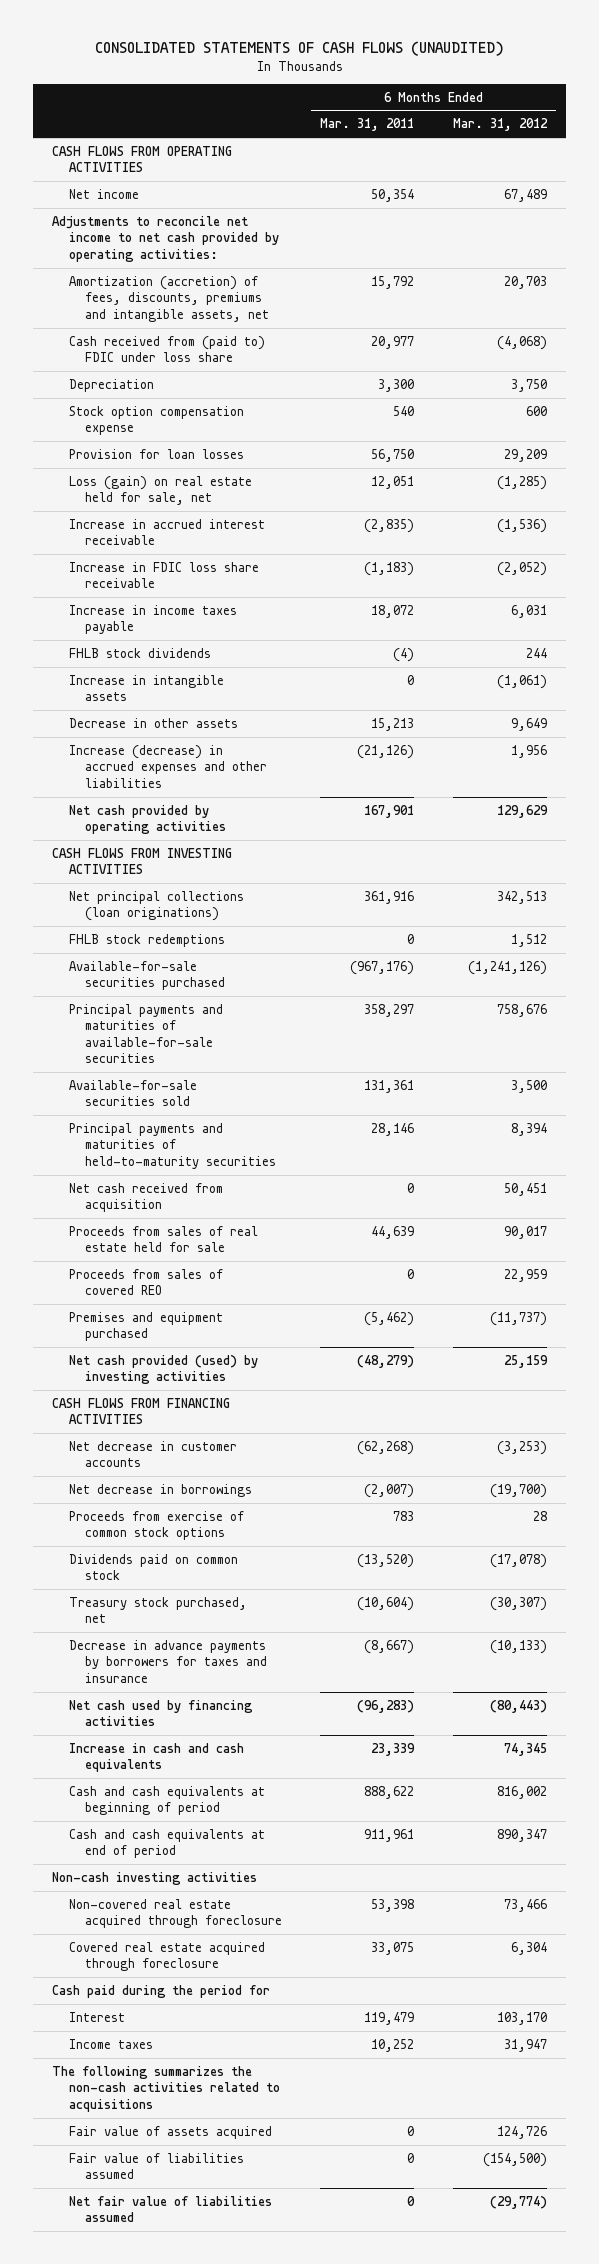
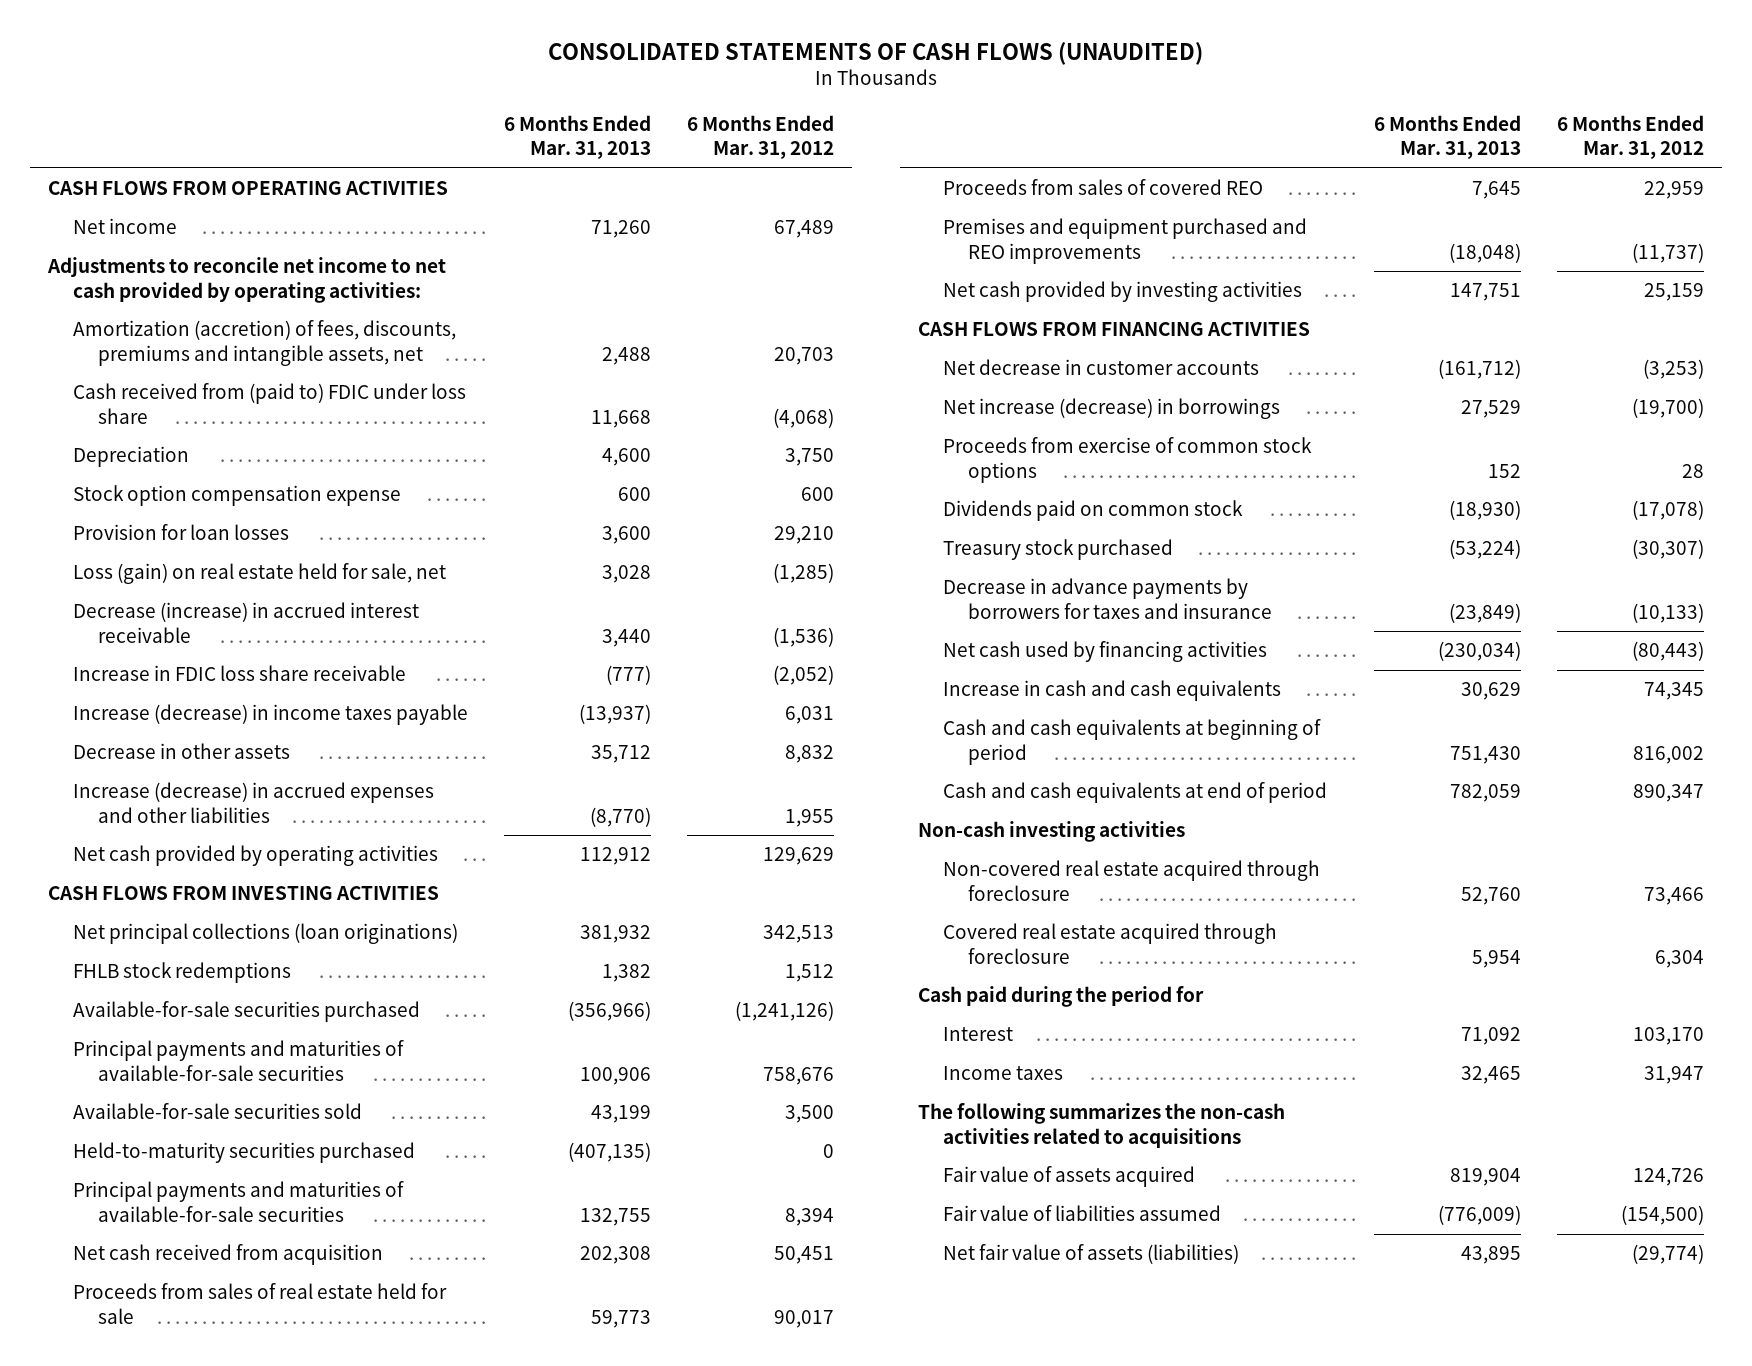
- | 6 Months Ended Mar. 31, 2011 | 6 Months Ended Mar. 31, 2012
+ | 6 Months Ended Mar. 31, 2013 | 6 Months Ended Mar. 31, 2012
- Provision for loan losses | 56,750 | 29,209
+ Provision for loan losses | 3,600 | 29,210
- Increase in accrued interest receivable | (2,835) | (1,536)
+ Decrease (increase) in accrued interest receivable | 3,440 | (1,536)
- Increase in income taxes payable | 18,072 | 6,031
- FHLB stock dividends | (4) | 244
- Increase in intangible assets | 0 | (1,061)
- Decrease in other assets | 15,213 | 9,649
- Increase (decrease) in accrued expenses and other liabilities | (21,126) | 1,956
+ Increase (decrease) in income taxes payable | (13,937) | 6,031
+ Decrease in other assets | 35,712 | 8,832
+ Increase (decrease) in accrued expenses and other liabilities | (8,770) | 1,955
- Principal payments and maturities of held-to-maturity securities | 28,146 | 8,394
+ Held-to-maturity securities purchased | (407,135) | 0
+ Principal payments and maturities of available-for-sale securities | 132,755 | 8,394
- Premises and equipment purchased | (5,462) | (11,737)
- Net cash provided (used) by investing activities | (48,279) | 25,159
+ Premises and equipment purchased and REO improvements | (18,048) | (11,737)
+ Net cash provided by investing activities | 147,751 | 25,159
- Net decrease in borrowings | (2,007) | (19,700)
+ Net increase (decrease) in borrowings | 27,529 | (19,700)
- Treasury stock purchased, net | (10,604) | (30,307)
+ Treasury stock purchased | (53,224) | (30,307)
- Net fair value of liabilities assumed | 0 | (29,774)
+ Net fair value of assets (liabilities) | 43,895 | (29,774)

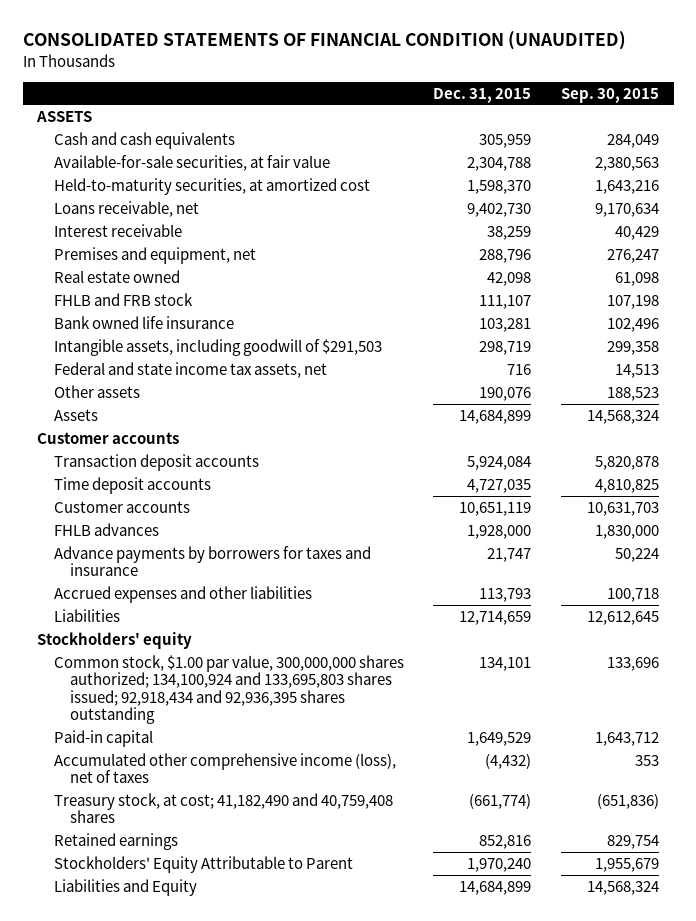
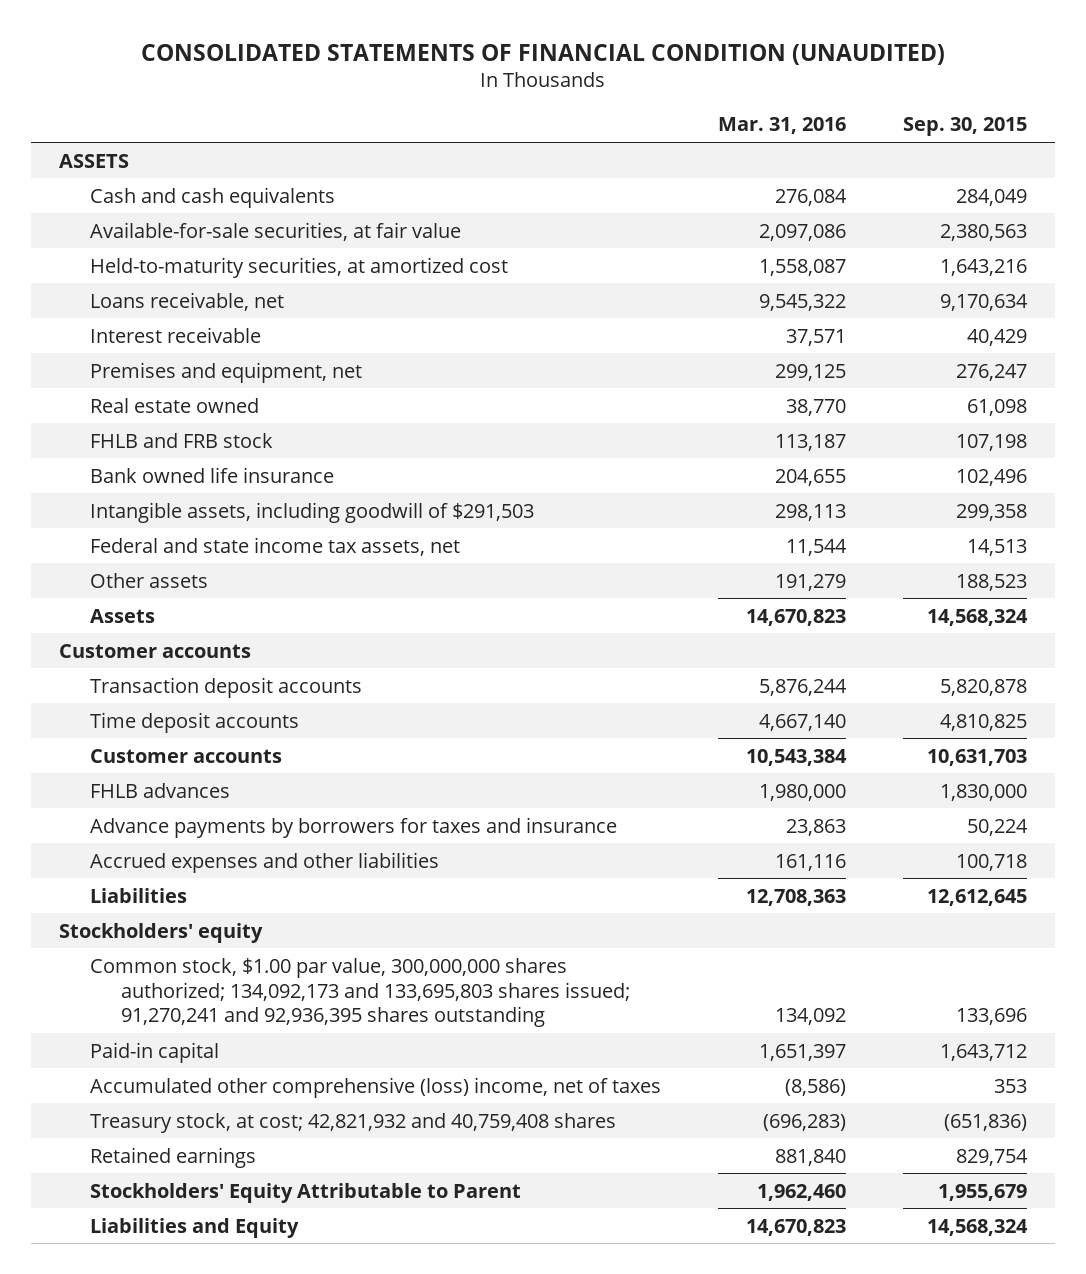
- | Dec. 31, 2015 | Sep. 30, 2015
+ | Mar. 31, 2016 | Sep. 30, 2015
- Common stock, $1.00 par value, 300,000,000 shares authorized; 134,100,924 and 133,695,803 shares issued; 92,918,434 and 92,936,395 shares outstanding | 134,101 | 133,696
+ Common stock, $1.00 par value, 300,000,000 shares authorized; 134,092,173 and 133,695,803 shares issued; 91,270,241 and 92,936,395 shares outstanding | 134,092 | 133,696
- Accumulated other comprehensive income (loss), net of taxes | (4,432) | 353
- Treasury stock, at cost; 41,182,490 and 40,759,408 shares | (661,774) | (651,836)
+ Accumulated other comprehensive (loss) income, net of taxes | (8,586) | 353
+ Treasury stock, at cost; 42,821,932 and 40,759,408 shares | (696,283) | (651,836)

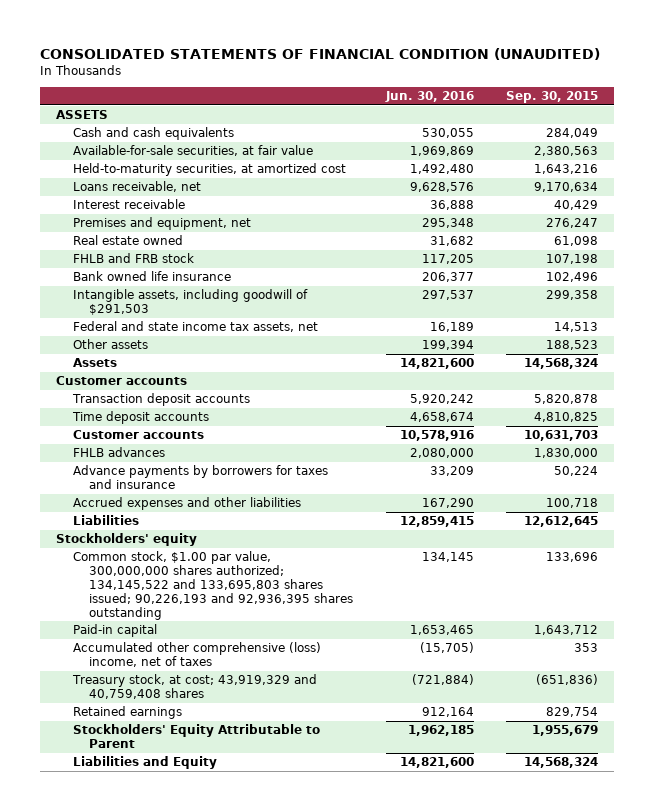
- | Mar. 31, 2016 | Sep. 30, 2015
+ | Jun. 30, 2016 | Sep. 30, 2015
- Common stock, $1.00 par value, 300,000,000 shares authorized; 134,092,173 and 133,695,803 shares issued; 91,270,241 and 92,936,395 shares outstanding | 134,092 | 133,696
+ Common stock, $1.00 par value, 300,000,000 shares authorized; 134,145,522 and 133,695,803 shares issued; 90,226,193 and 92,936,395 shares outstanding | 134,145 | 133,696
- Treasury stock, at cost; 42,821,932 and 40,759,408 shares | (696,283) | (651,836)
+ Treasury stock, at cost; 43,919,329 and 40,759,408 shares | (721,884) | (651,836)

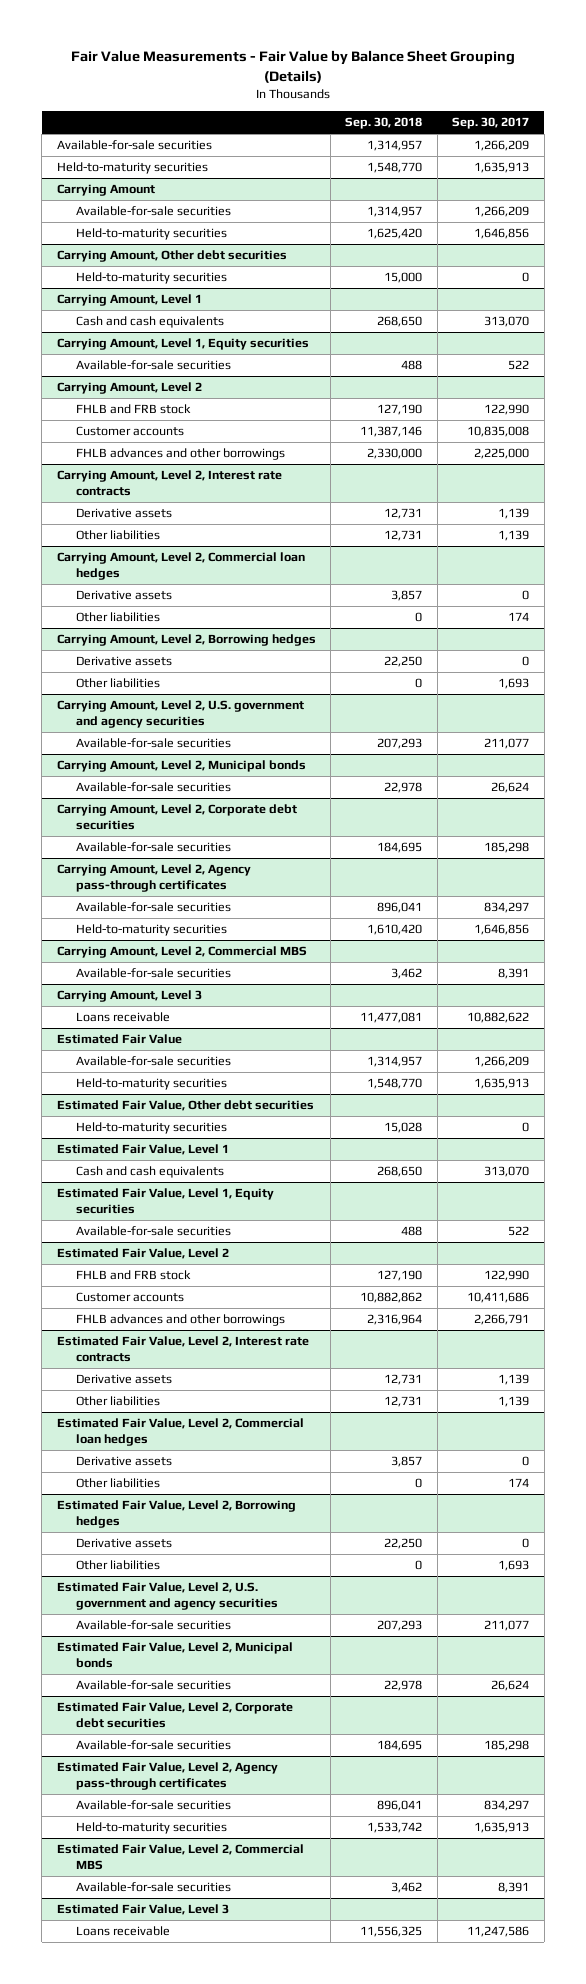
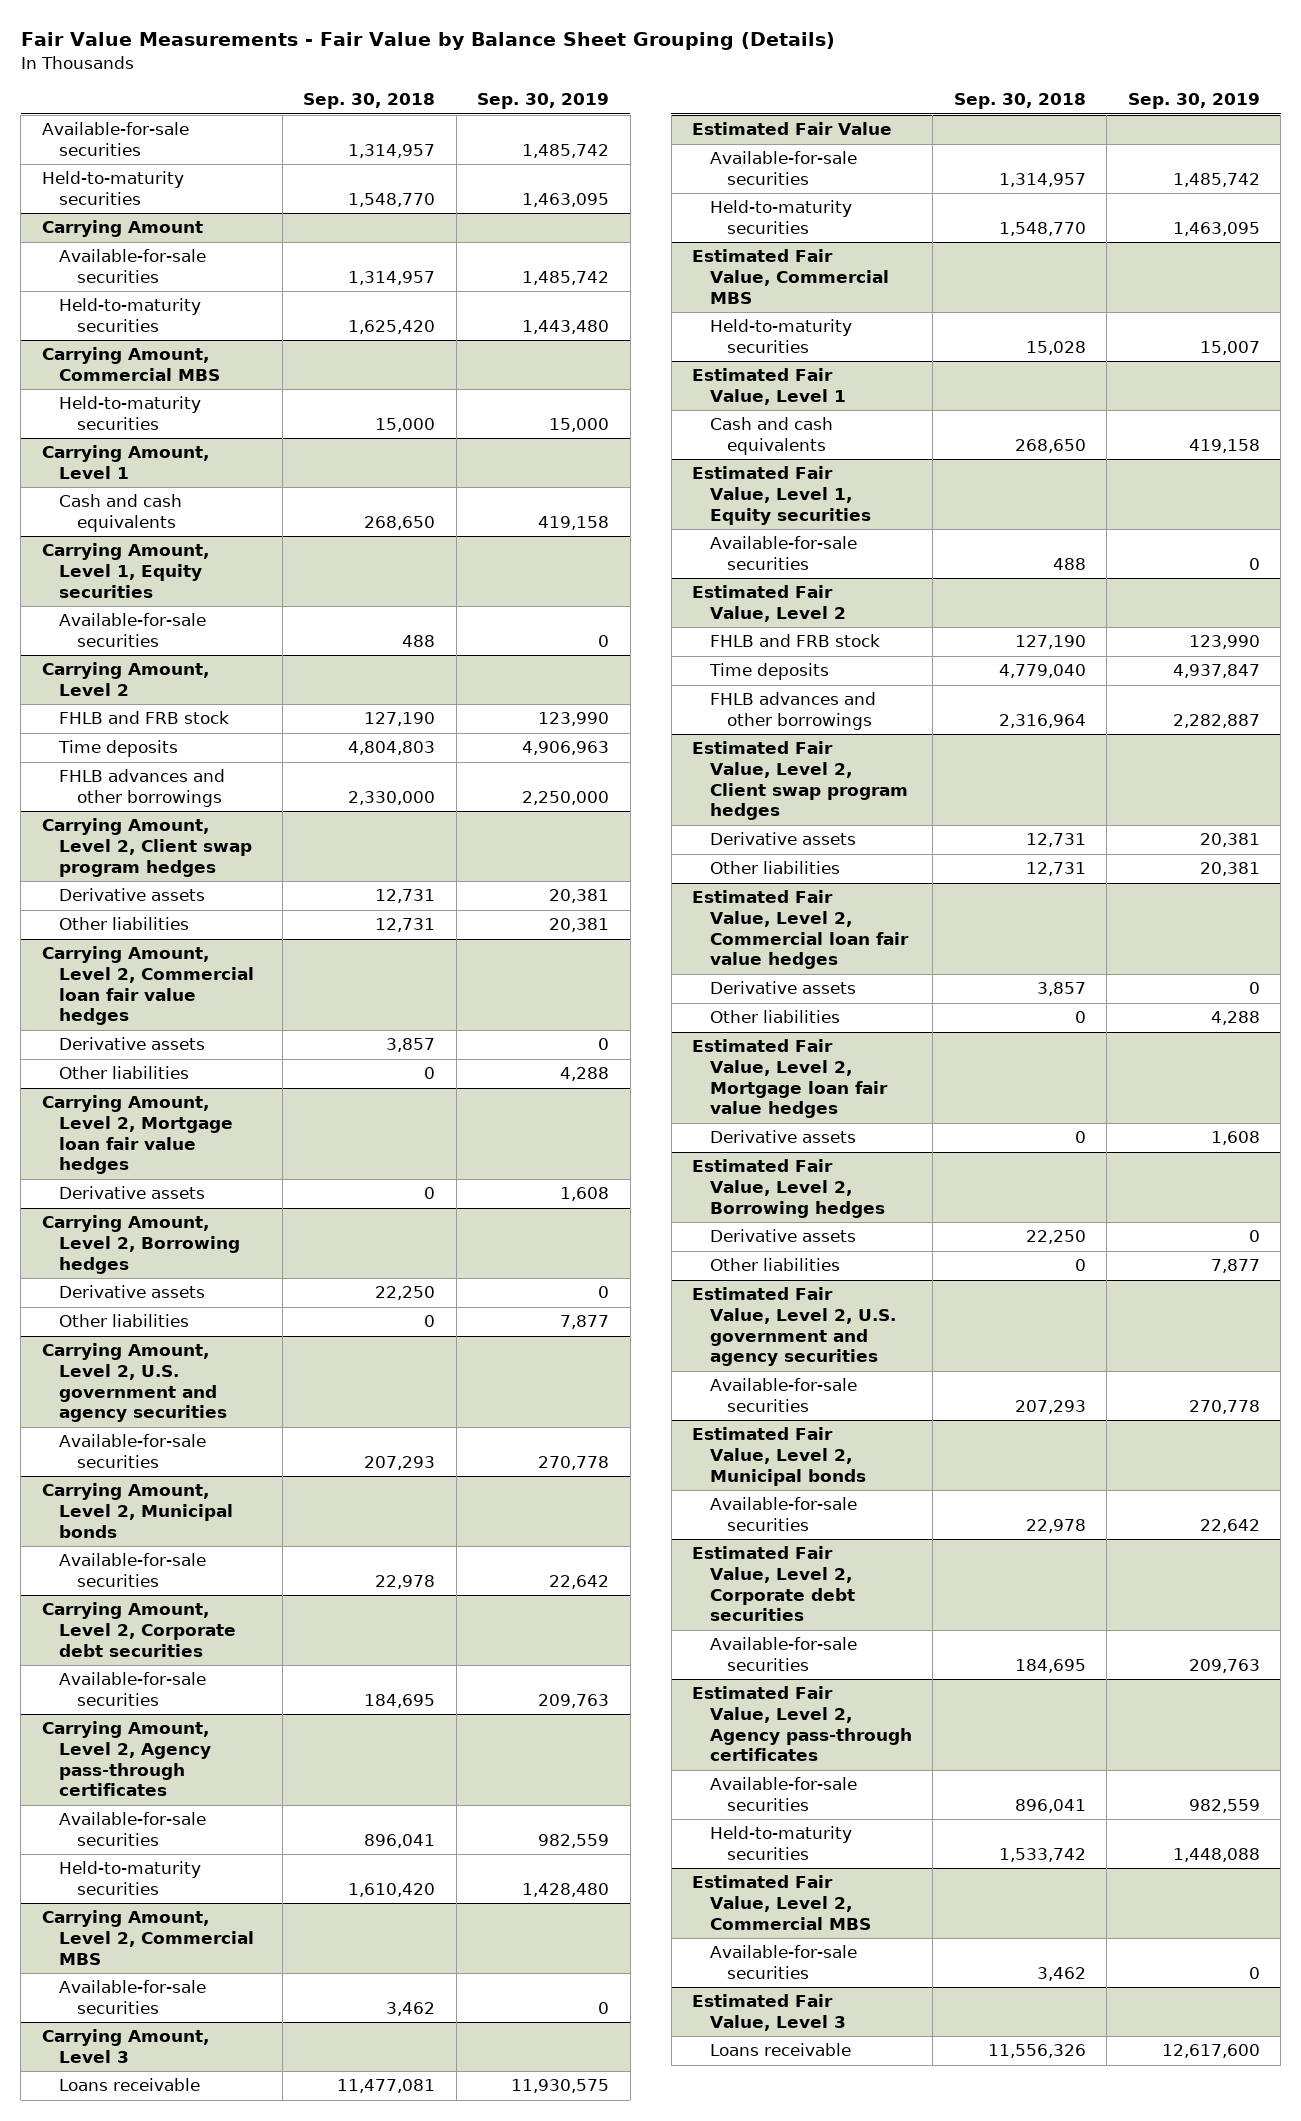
- | Sep. 30, 2018 | Sep. 30, 2017
+ | Sep. 30, 2018 | Sep. 30, 2019
- Carrying Amount, Other debt securities
+ Carrying Amount, Commercial MBS
@ Carrying Amount, Level 2
- Customer accounts | 11,387,146 | 10,835,008
+ Time deposits | 4,804,803 | 4,906,963
- Carrying Amount, Level 2, Interest rate contracts
+ Carrying Amount, Level 2, Client swap program hedges
- Carrying Amount, Level 2, Commercial loan hedges
+ Carrying Amount, Level 2, Commercial loan fair value hedges
+ Carrying Amount, Level 2, Mortgage loan fair value hedges
+ Derivative assets | 0 | 1,608
- Estimated Fair Value, Other debt securities
+ Estimated Fair Value, Commercial MBS
@ Estimated Fair Value, Level 2
- Customer accounts | 10,882,862 | 10,411,686
+ Time deposits | 4,779,040 | 4,937,847
- Estimated Fair Value, Level 2, Interest rate contracts
+ Estimated Fair Value, Level 2, Client swap program hedges
- Estimated Fair Value, Level 2, Commercial loan hedges
+ Estimated Fair Value, Level 2, Commercial loan fair value hedges
+ Estimated Fair Value, Level 2, Mortgage loan fair value hedges
+ Derivative assets | 0 | 1,608
@ Estimated Fair Value, Level 3
- Loans receivable | 11,556,325 | 11,247,586
+ Loans receivable | 11,556,326 | 12,617,600

